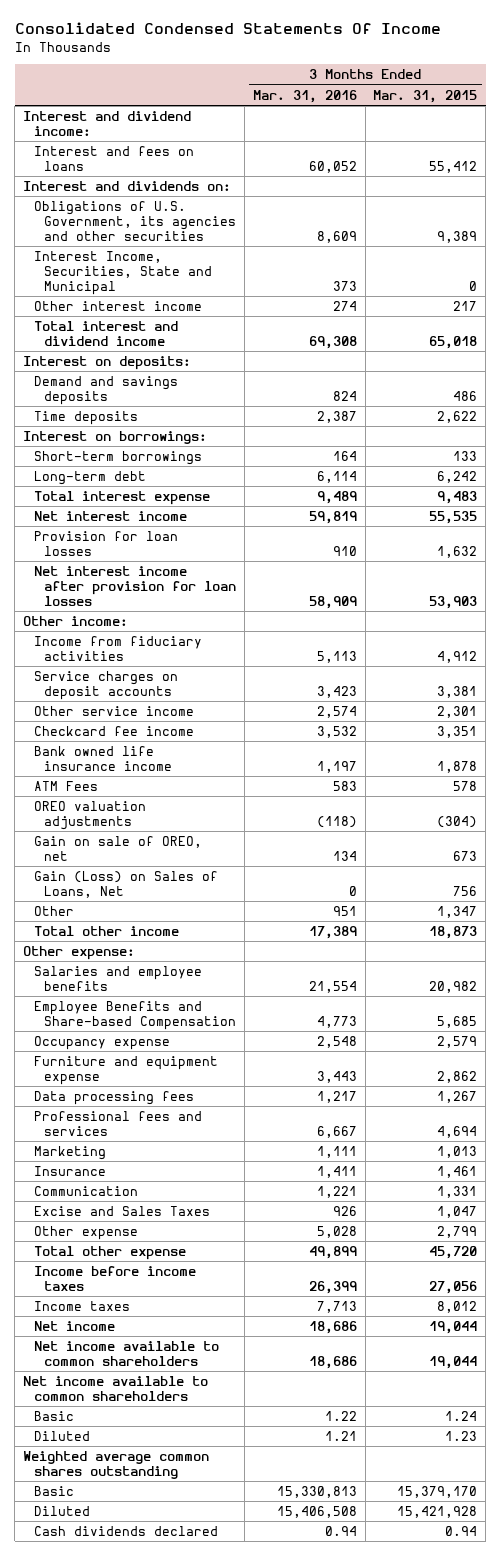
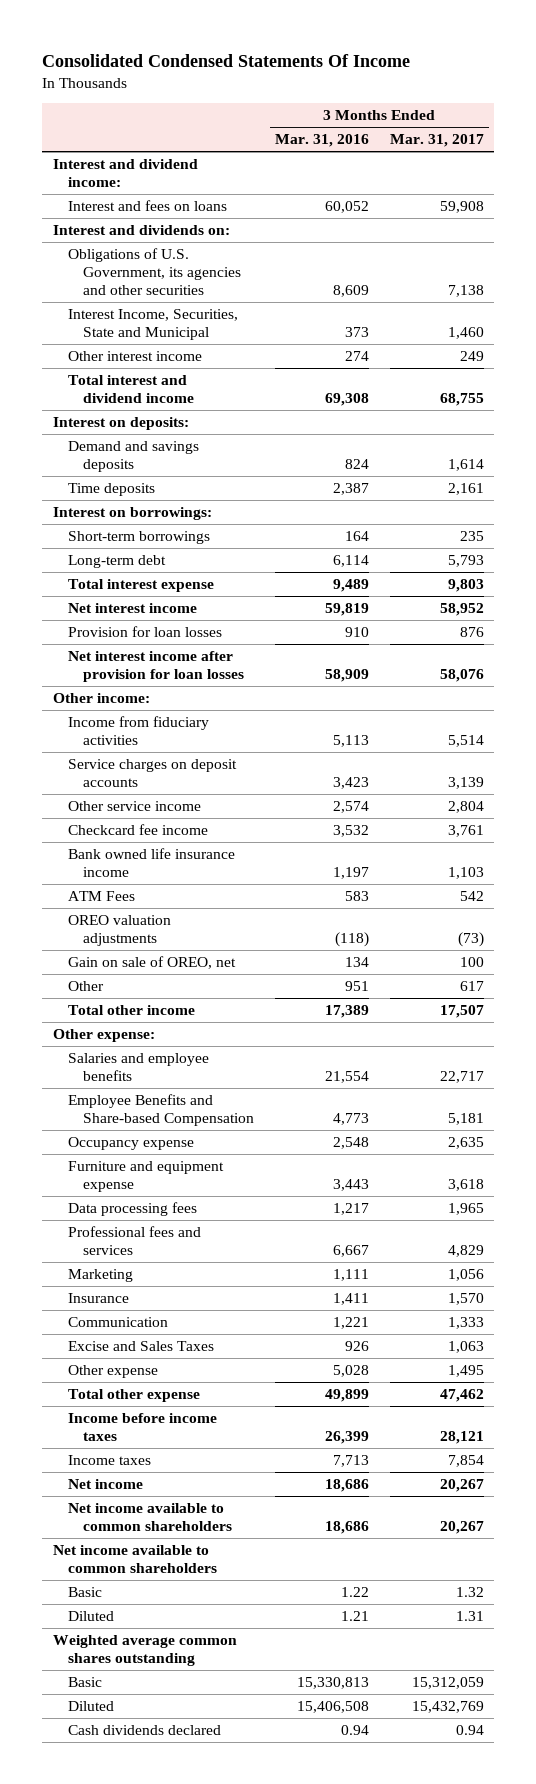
- | 3 Months Ended Mar. 31, 2016 | 3 Months Ended Mar. 31, 2015
+ | 3 Months Ended Mar. 31, 2016 | 3 Months Ended Mar. 31, 2017
- Gain (Loss) on Sales of Loans, Net | 0 | 756

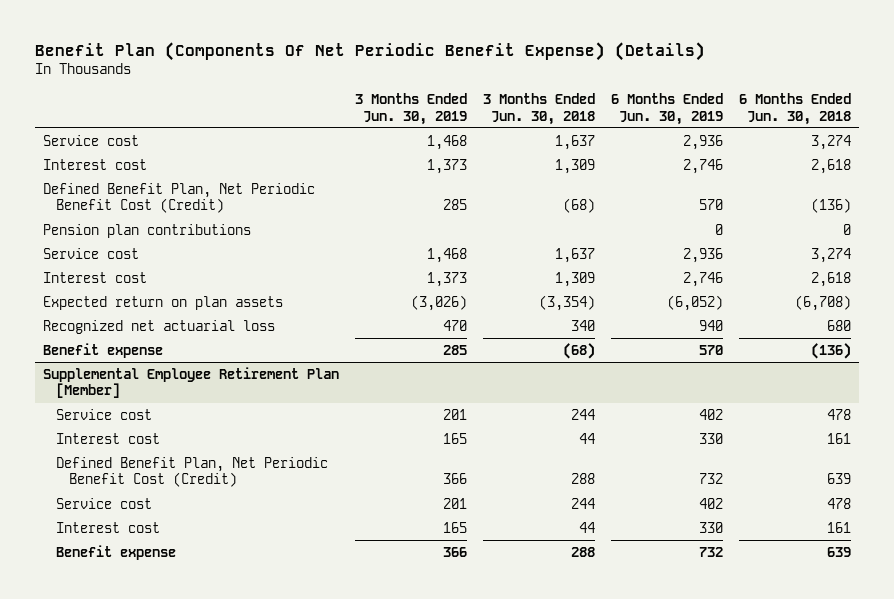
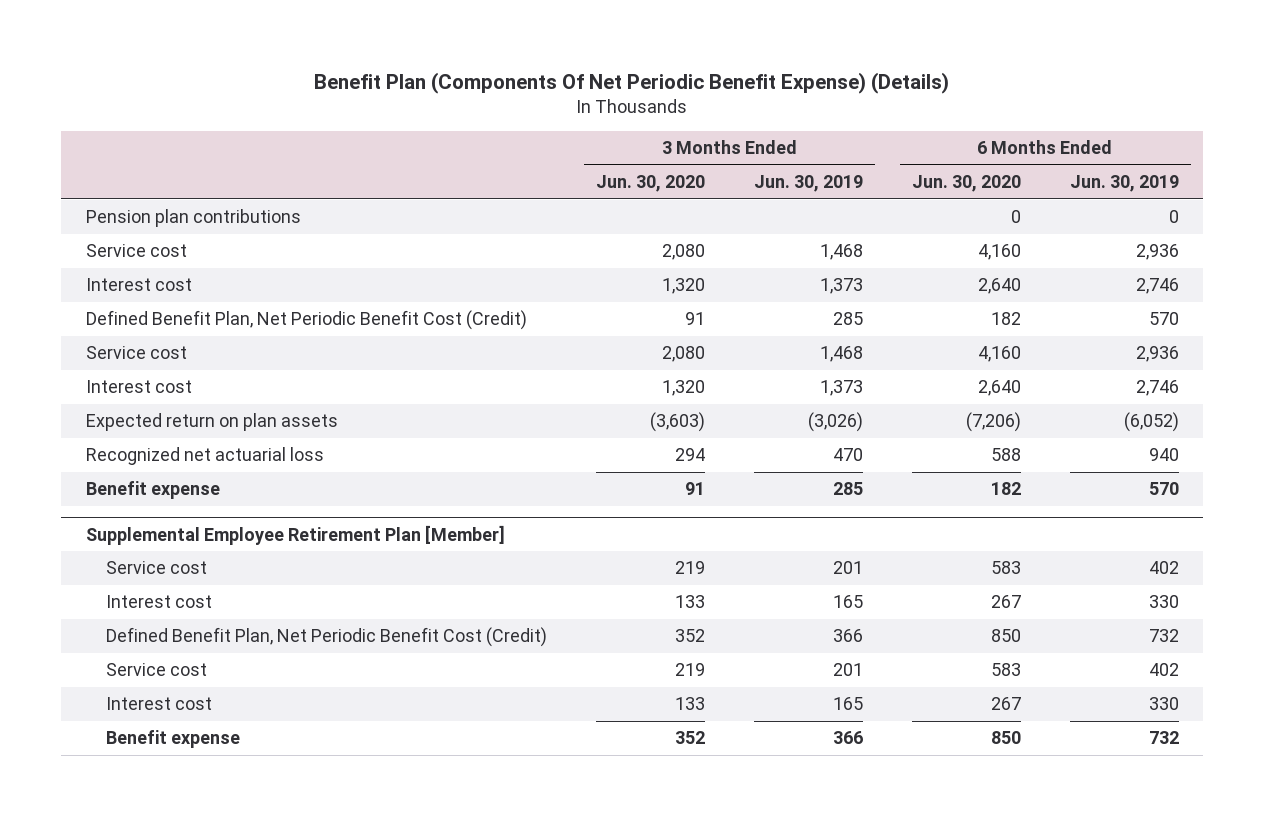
- | 3 Months Ended Jun. 30, 2019 | 3 Months Ended Jun. 30, 2018 | 6 Months Ended Jun. 30, 2019 | 6 Months Ended Jun. 30, 2018
+ | 3 Months Ended Jun. 30, 2020 | 3 Months Ended Jun. 30, 2019 | 6 Months Ended Jun. 30, 2020 | 6 Months Ended Jun. 30, 2019
moved up: Pension plan contributions | | | 0 | 0

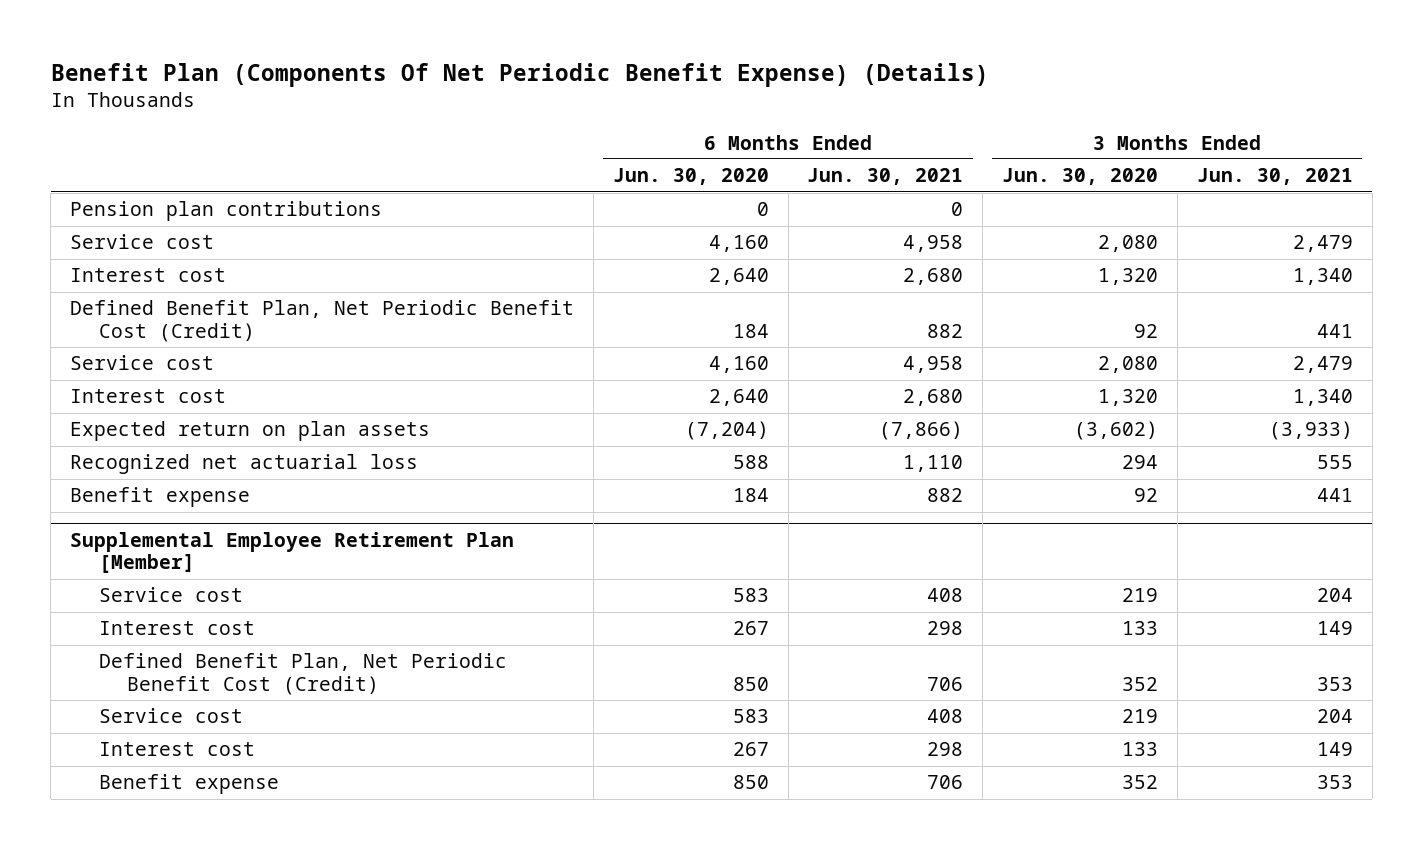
- | 3 Months Ended Jun. 30, 2020 | 3 Months Ended Jun. 30, 2019 | 6 Months Ended Jun. 30, 2020 | 6 Months Ended Jun. 30, 2019
+ | 6 Months Ended Jun. 30, 2020 | 6 Months Ended Jun. 30, 2021 | 3 Months Ended Jun. 30, 2020 | 3 Months Ended Jun. 30, 2021
- Defined Benefit Plan, Net Periodic Benefit Cost (Credit) | 91 | 285 | 182 | 570
+ Defined Benefit Plan, Net Periodic Benefit Cost (Credit) | 184 | 882 | 92 | 441
- Expected return on plan assets | (3,603) | (3,026) | (7,206) | (6,052)
+ Expected return on plan assets | (7,204) | (7,866) | (3,602) | (3,933)
- Benefit expense | 91 | 285 | 182 | 570
+ Benefit expense | 184 | 882 | 92 | 441

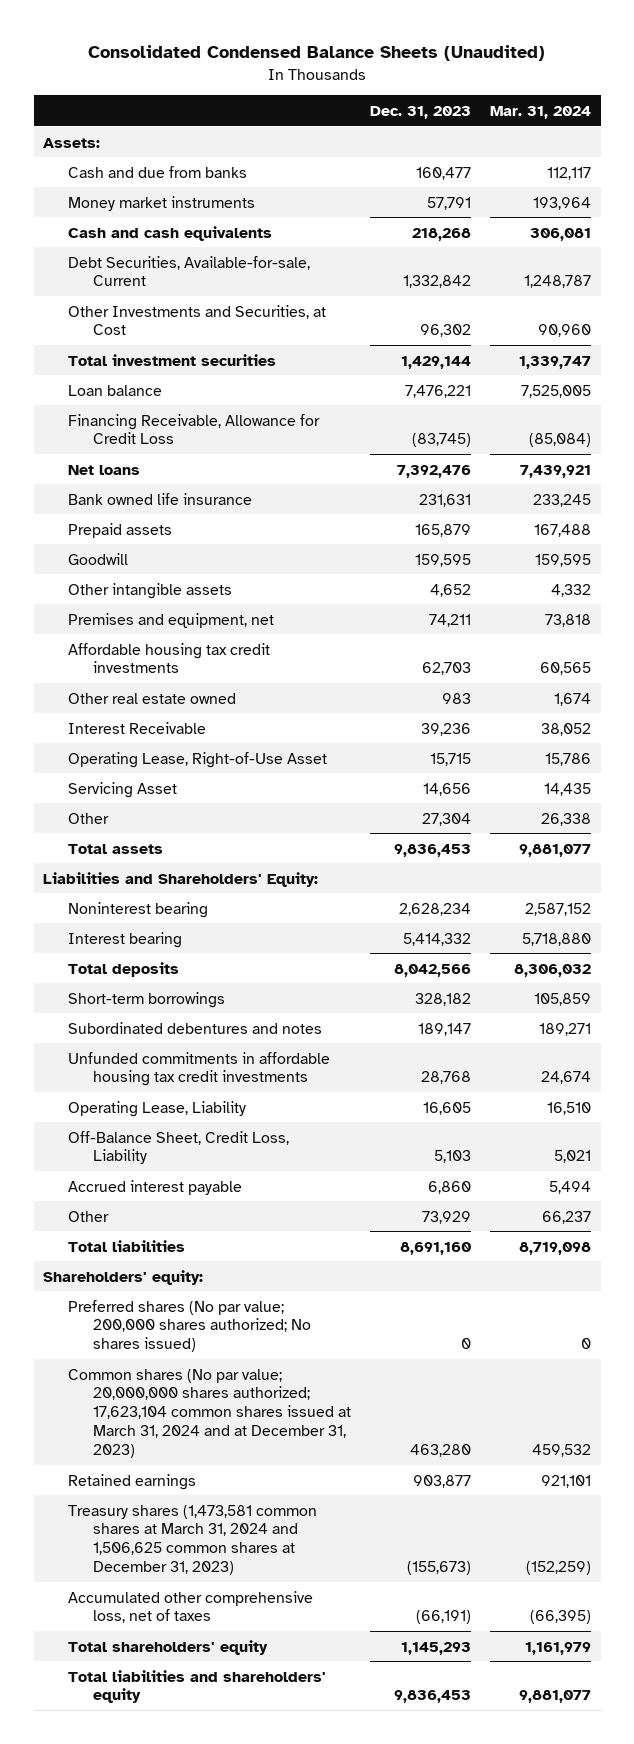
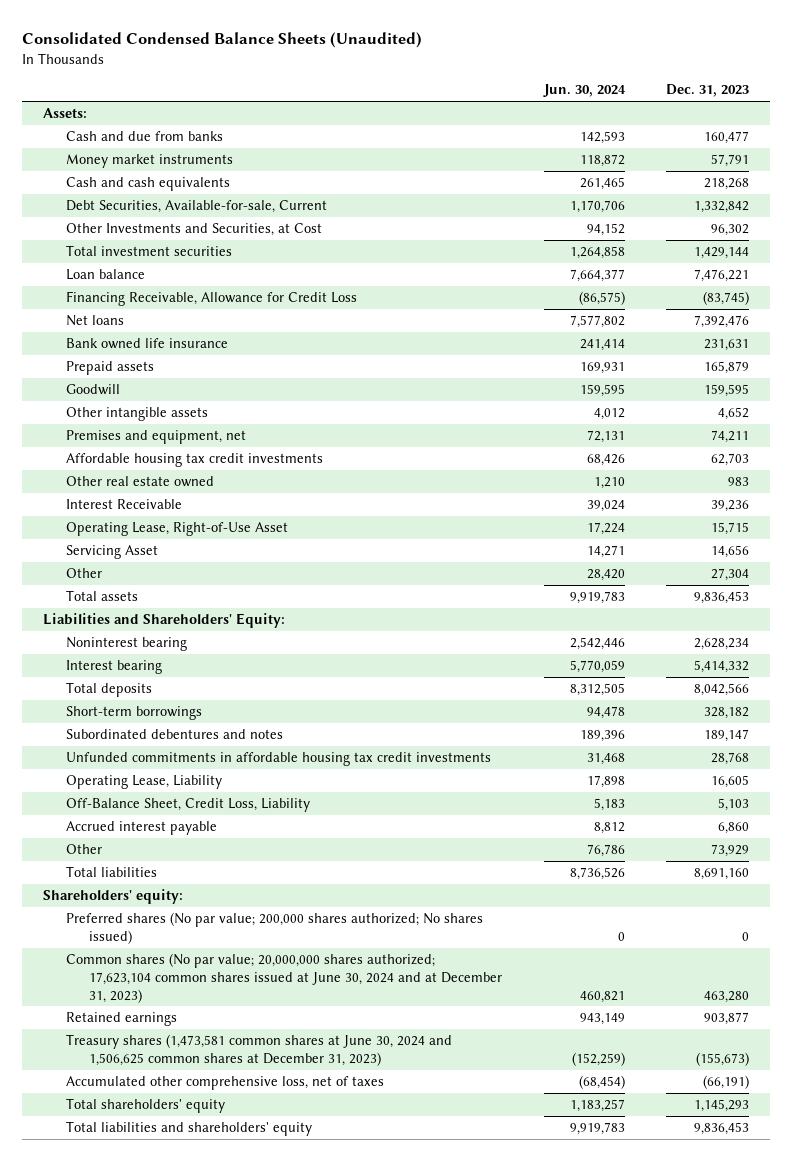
- | Dec. 31, 2023 | Mar. 31, 2024
+ | Jun. 30, 2024 | Dec. 31, 2023
- Common shares (No par value; 20,000,000 shares authorized; 17,623,104 common shares issued at March 31, 2024 and at December 31, 2023) | 463,280 | 459,532
+ Common shares (No par value; 20,000,000 shares authorized; 17,623,104 common shares issued at June 30, 2024 and at December 31, 2023) | 460,821 | 463,280
- Treasury shares (1,473,581 common shares at March 31, 2024 and 1,506,625 common shares at December 31, 2023) | (155,673) | (152,259)
+ Treasury shares (1,473,581 common shares at June 30, 2024 and 1,506,625 common shares at December 31, 2023) | (152,259) | (155,673)

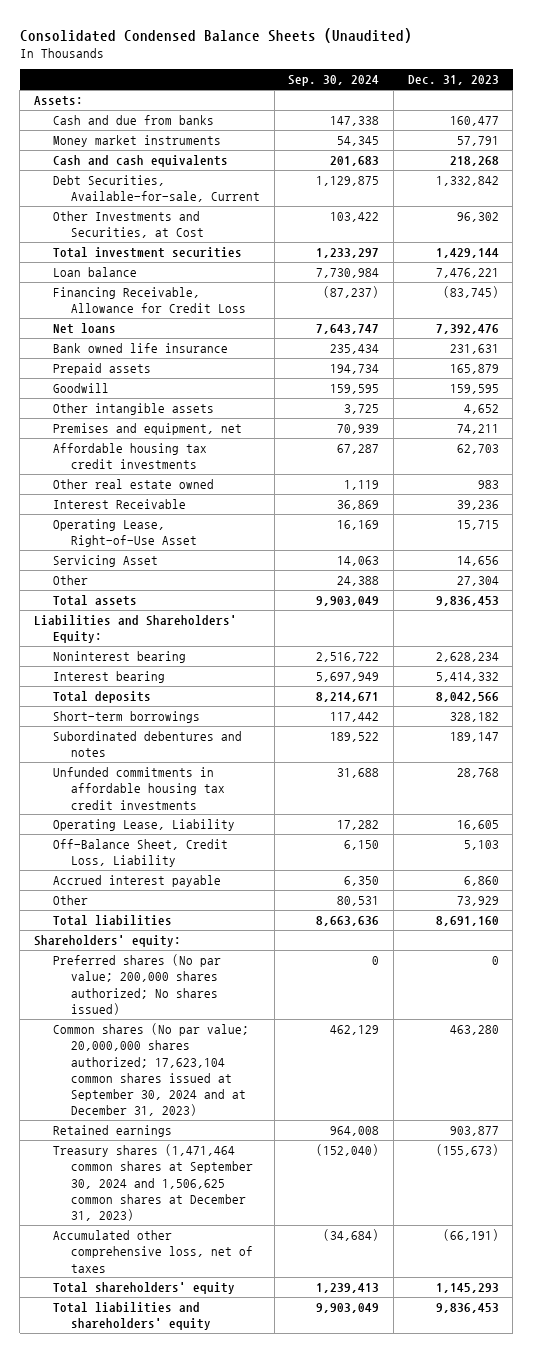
- | Jun. 30, 2024 | Dec. 31, 2023
+ | Sep. 30, 2024 | Dec. 31, 2023
- Common shares (No par value; 20,000,000 shares authorized; 17,623,104 common shares issued at June 30, 2024 and at December 31, 2023) | 460,821 | 463,280
+ Common shares (No par value; 20,000,000 shares authorized; 17,623,104 common shares issued at September 30, 2024 and at December 31, 2023) | 462,129 | 463,280
- Treasury shares (1,473,581 common shares at June 30, 2024 and 1,506,625 common shares at December 31, 2023) | (152,259) | (155,673)
+ Treasury shares (1,471,464 common shares at September 30, 2024 and 1,506,625 common shares at December 31, 2023) | (152,040) | (155,673)

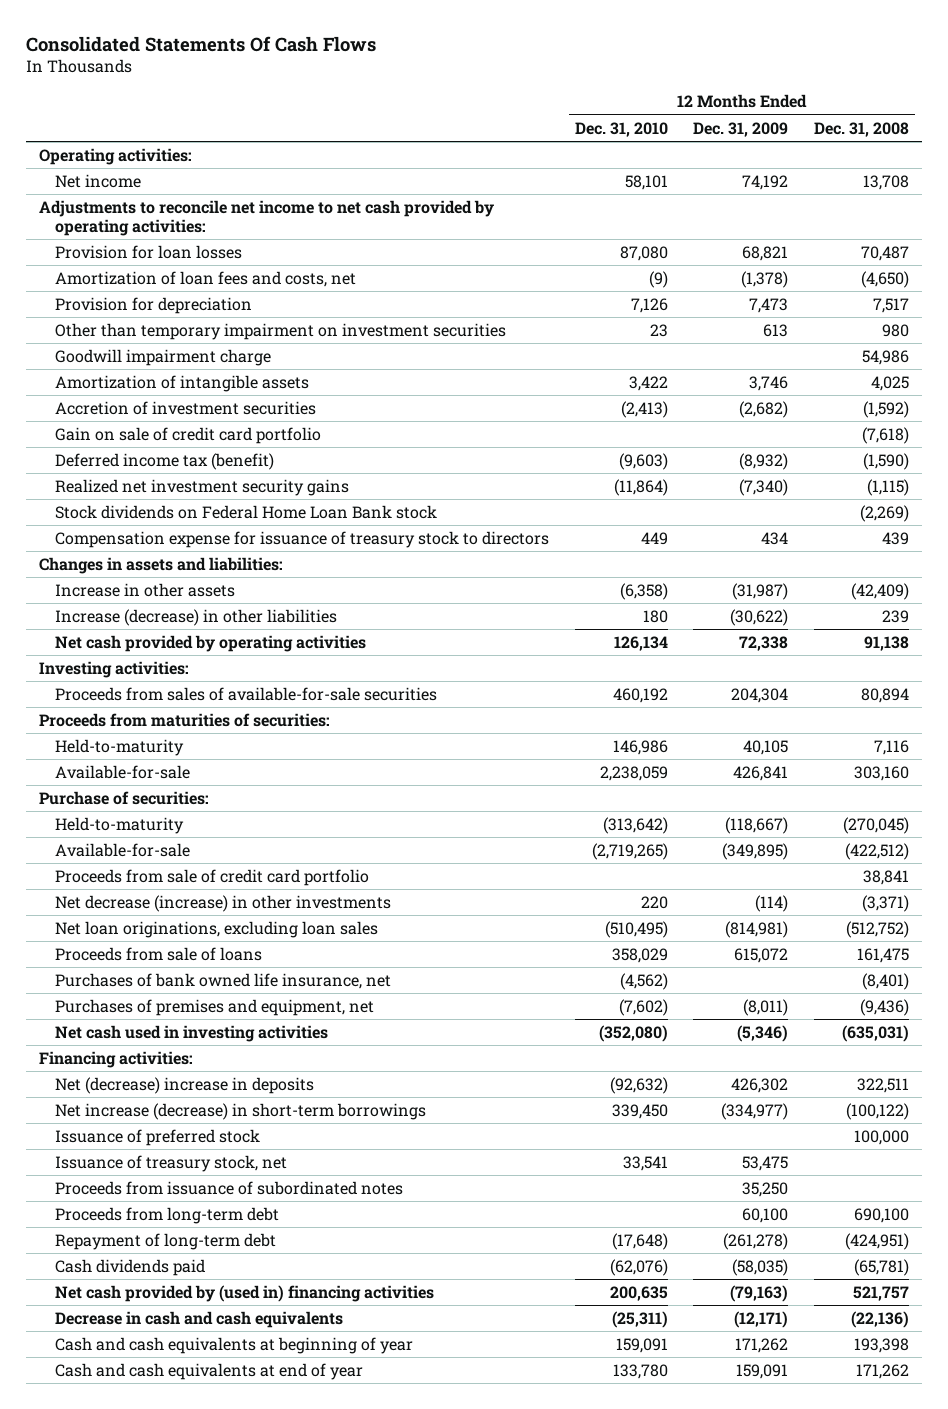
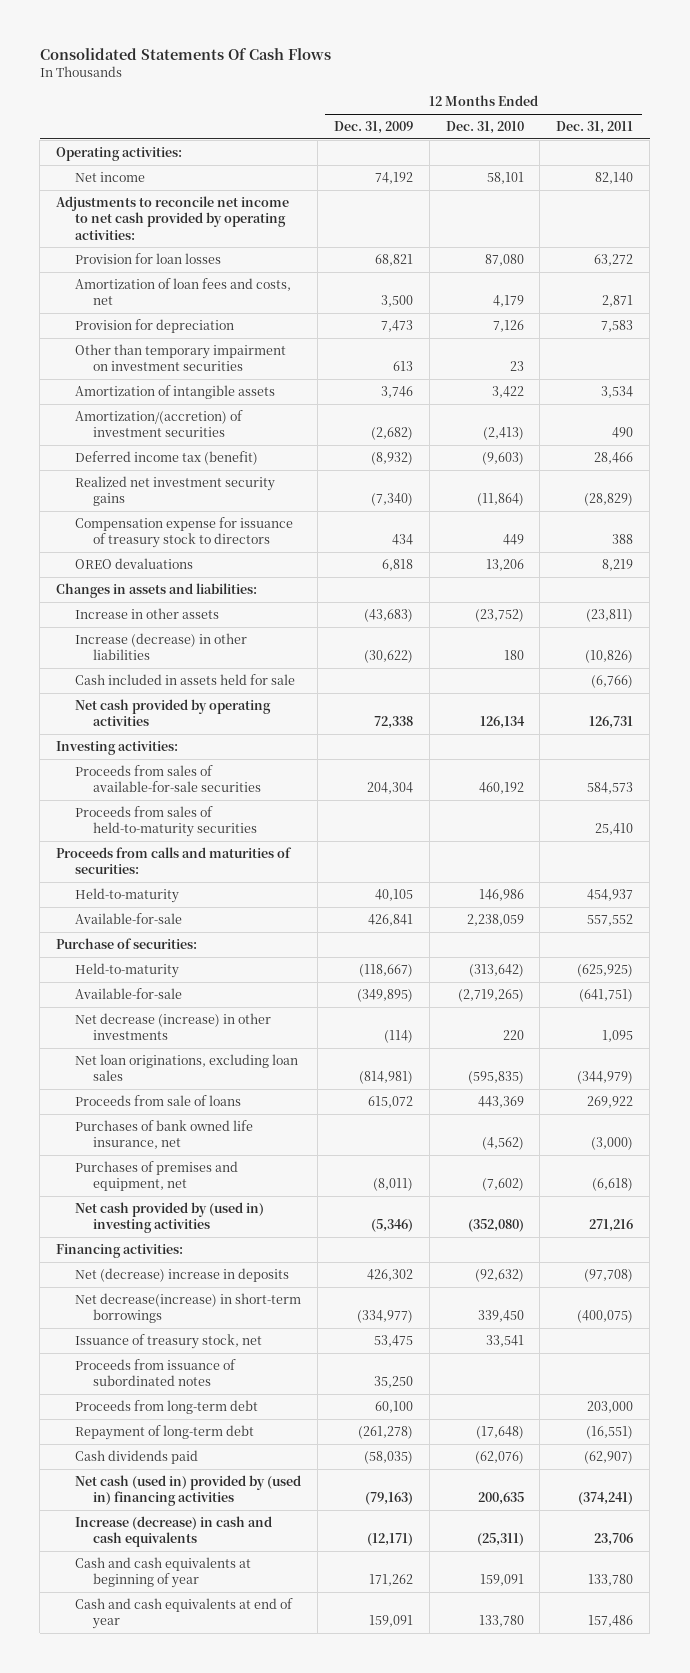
- | 12 Months Ended Dec. 31, 2010 | 12 Months Ended Dec. 31, 2009 | 12 Months Ended Dec. 31, 2008
+ | 12 Months Ended Dec. 31, 2009 | 12 Months Ended Dec. 31, 2010 | 12 Months Ended Dec. 31, 2011
- Amortization of loan fees and costs, net | (9) | (1,378) | (4,650)
+ Amortization of loan fees and costs, net | 3,500 | 4,179 | 2,871
- Goodwill impairment charge | | | 54,986
- Accretion of investment securities | (2,413) | (2,682) | (1,592)
- Gain on sale of credit card portfolio | | | (7,618)
+ Amortization/(accretion) of investment securities | (2,682) | (2,413) | 490
- Stock dividends on Federal Home Loan Bank stock | | | (2,269)
+ OREO devaluations | 6,818 | 13,206 | 8,219
- Increase in other assets | (6,358) | (31,987) | (42,409)
+ Increase in other assets | (43,683) | (23,752) | (23,811)
+ Cash included in assets held for sale | | | (6,766)
- Proceeds from maturities of securities:
+ Proceeds from sales of held-to-maturity securities | | | 25,410
+ Proceeds from calls and maturities of securities:
- Proceeds from sale of credit card portfolio | | | 38,841
- Net loan originations, excluding loan sales | (510,495) | (814,981) | (512,752)
- Proceeds from sale of loans | 358,029 | 615,072 | 161,475
+ Net loan originations, excluding loan sales | (814,981) | (595,835) | (344,979)
+ Proceeds from sale of loans | 615,072 | 443,369 | 269,922
- Net cash used in investing activities | (352,080) | (5,346) | (635,031)
+ Net cash provided by (used in) investing activities | (5,346) | (352,080) | 271,216
- Net increase (decrease) in short-term borrowings | 339,450 | (334,977) | (100,122)
- Issuance of preferred stock | | | 100,000
+ Net decrease(increase) in short-term borrowings | (334,977) | 339,450 | (400,075)
- Net cash provided by (used in) financing activities | 200,635 | (79,163) | 521,757
- Decrease in cash and cash equivalents | (25,311) | (12,171) | (22,136)
+ Net cash (used in) provided by (used in) financing activities | (79,163) | 200,635 | (374,241)
+ Increase (decrease) in cash and cash equivalents | (12,171) | (25,311) | 23,706

